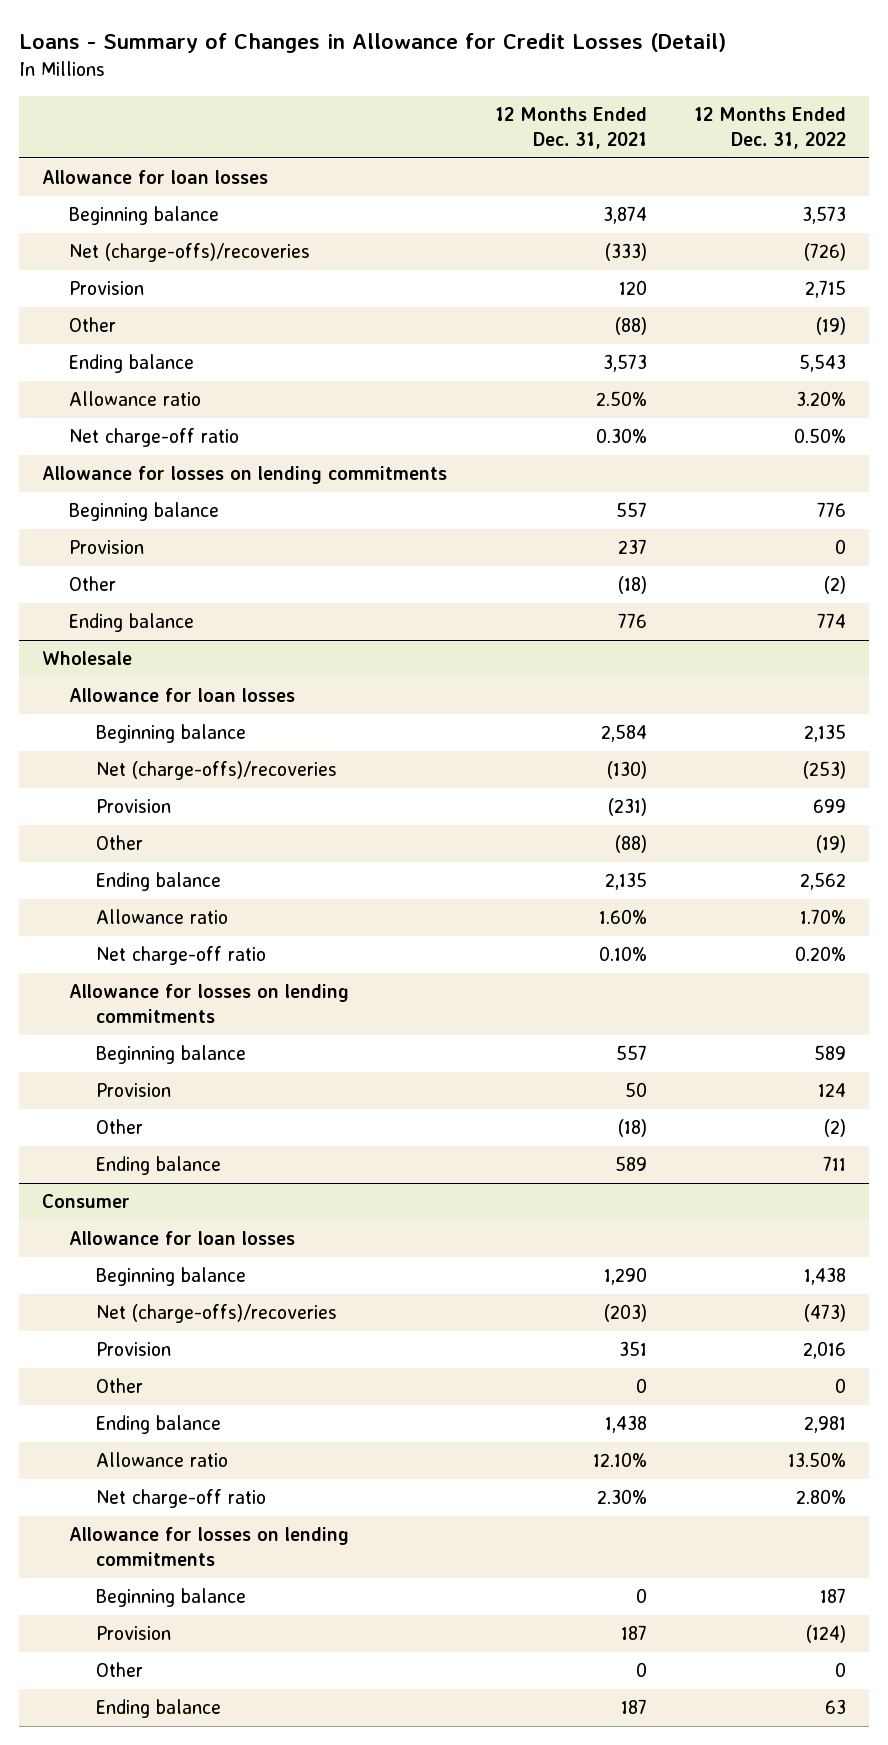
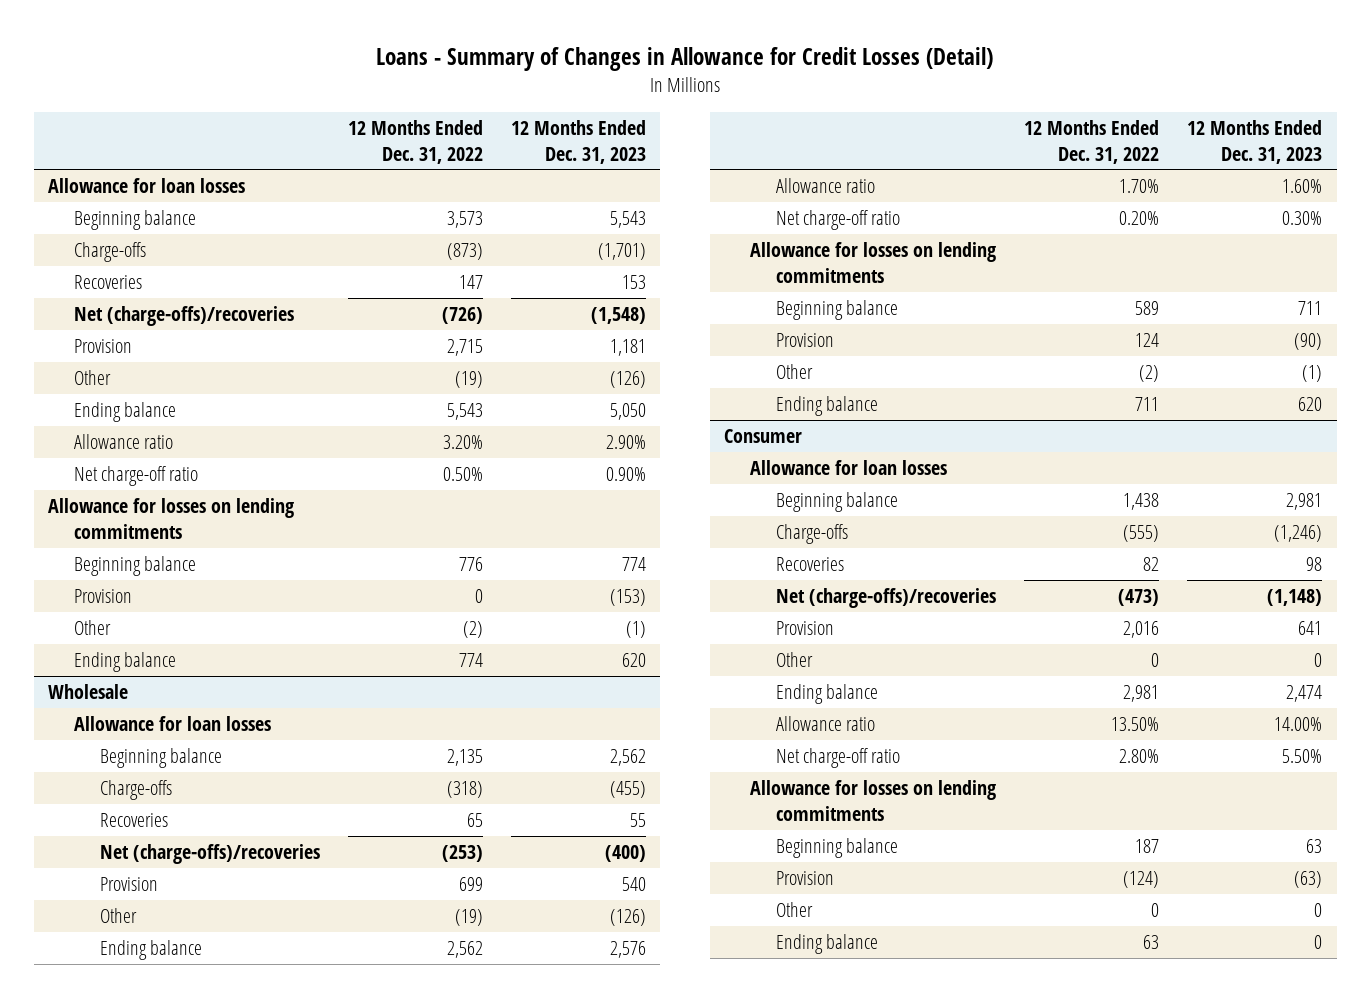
- | 12 Months Ended Dec. 31, 2021 | 12 Months Ended Dec. 31, 2022
+ | 12 Months Ended Dec. 31, 2022 | 12 Months Ended Dec. 31, 2023
+ Charge-offs | (873) | (1,701)
+ Recoveries | 147 | 153
@ Wholesale
+ Charge-offs | (318) | (455)
+ Recoveries | 65 | 55
@ Consumer
+ Charge-offs | (555) | (1,246)
+ Recoveries | 82 | 98

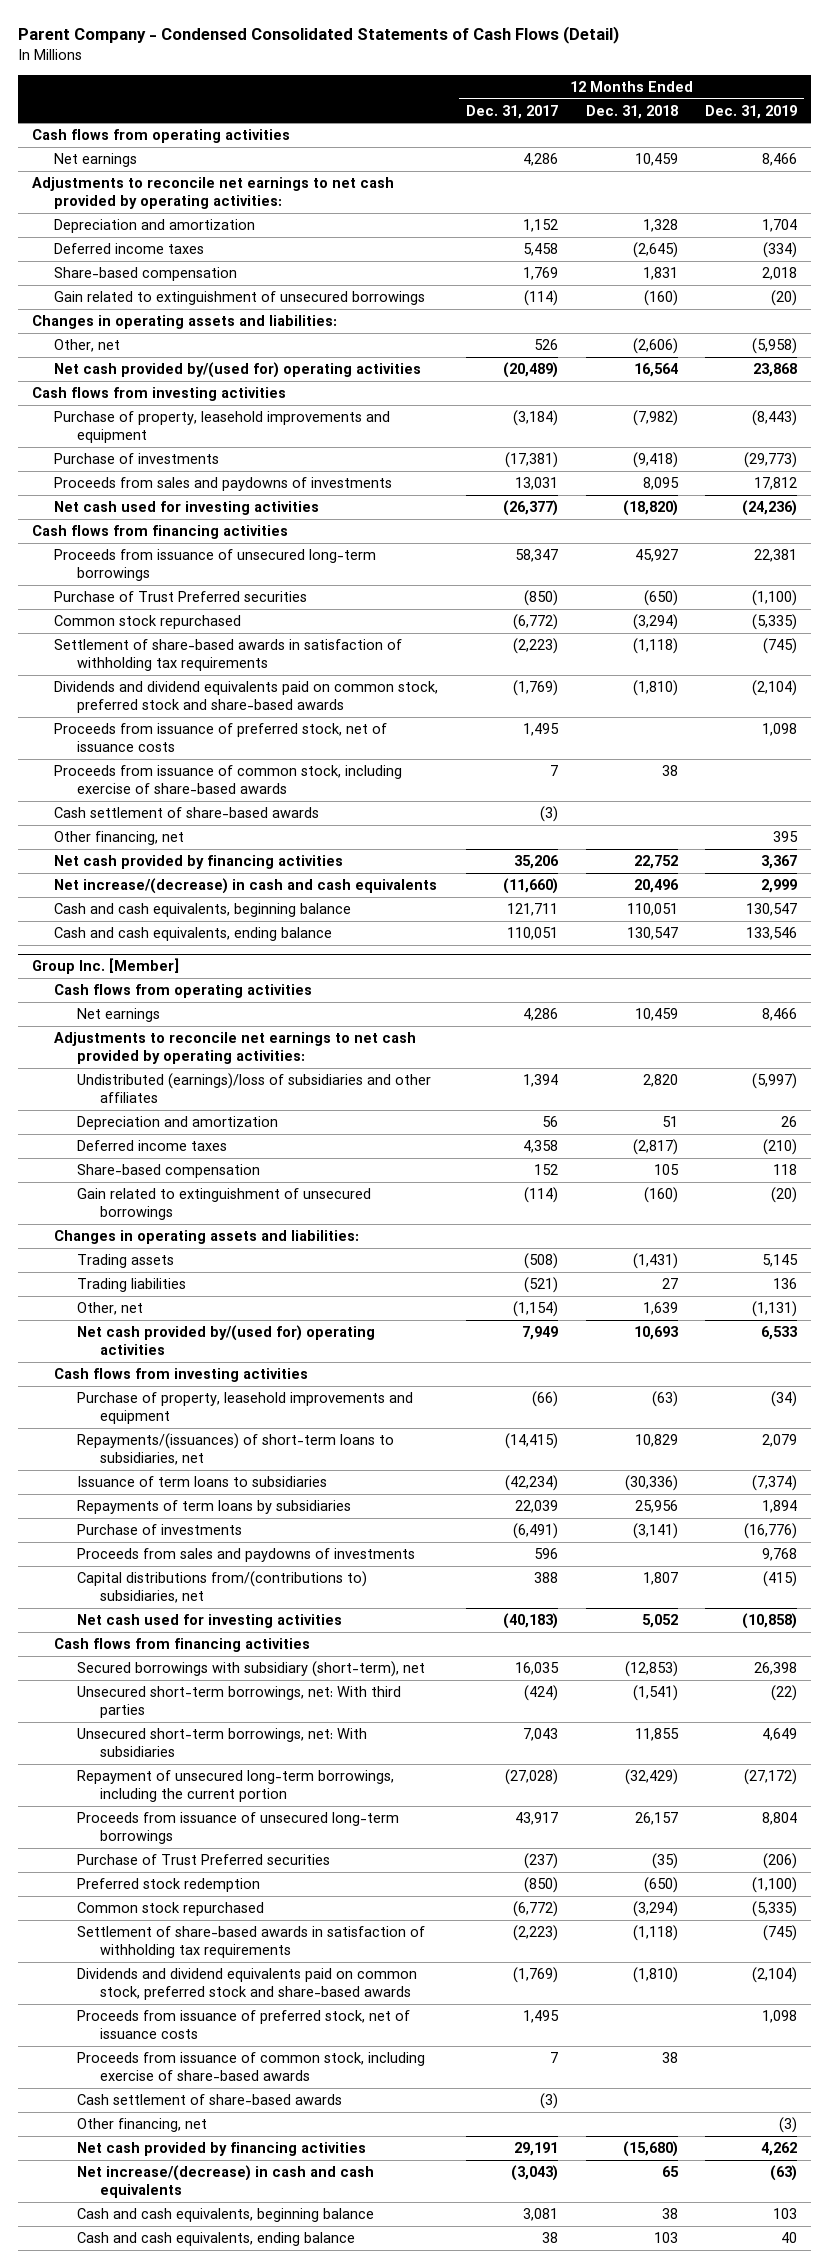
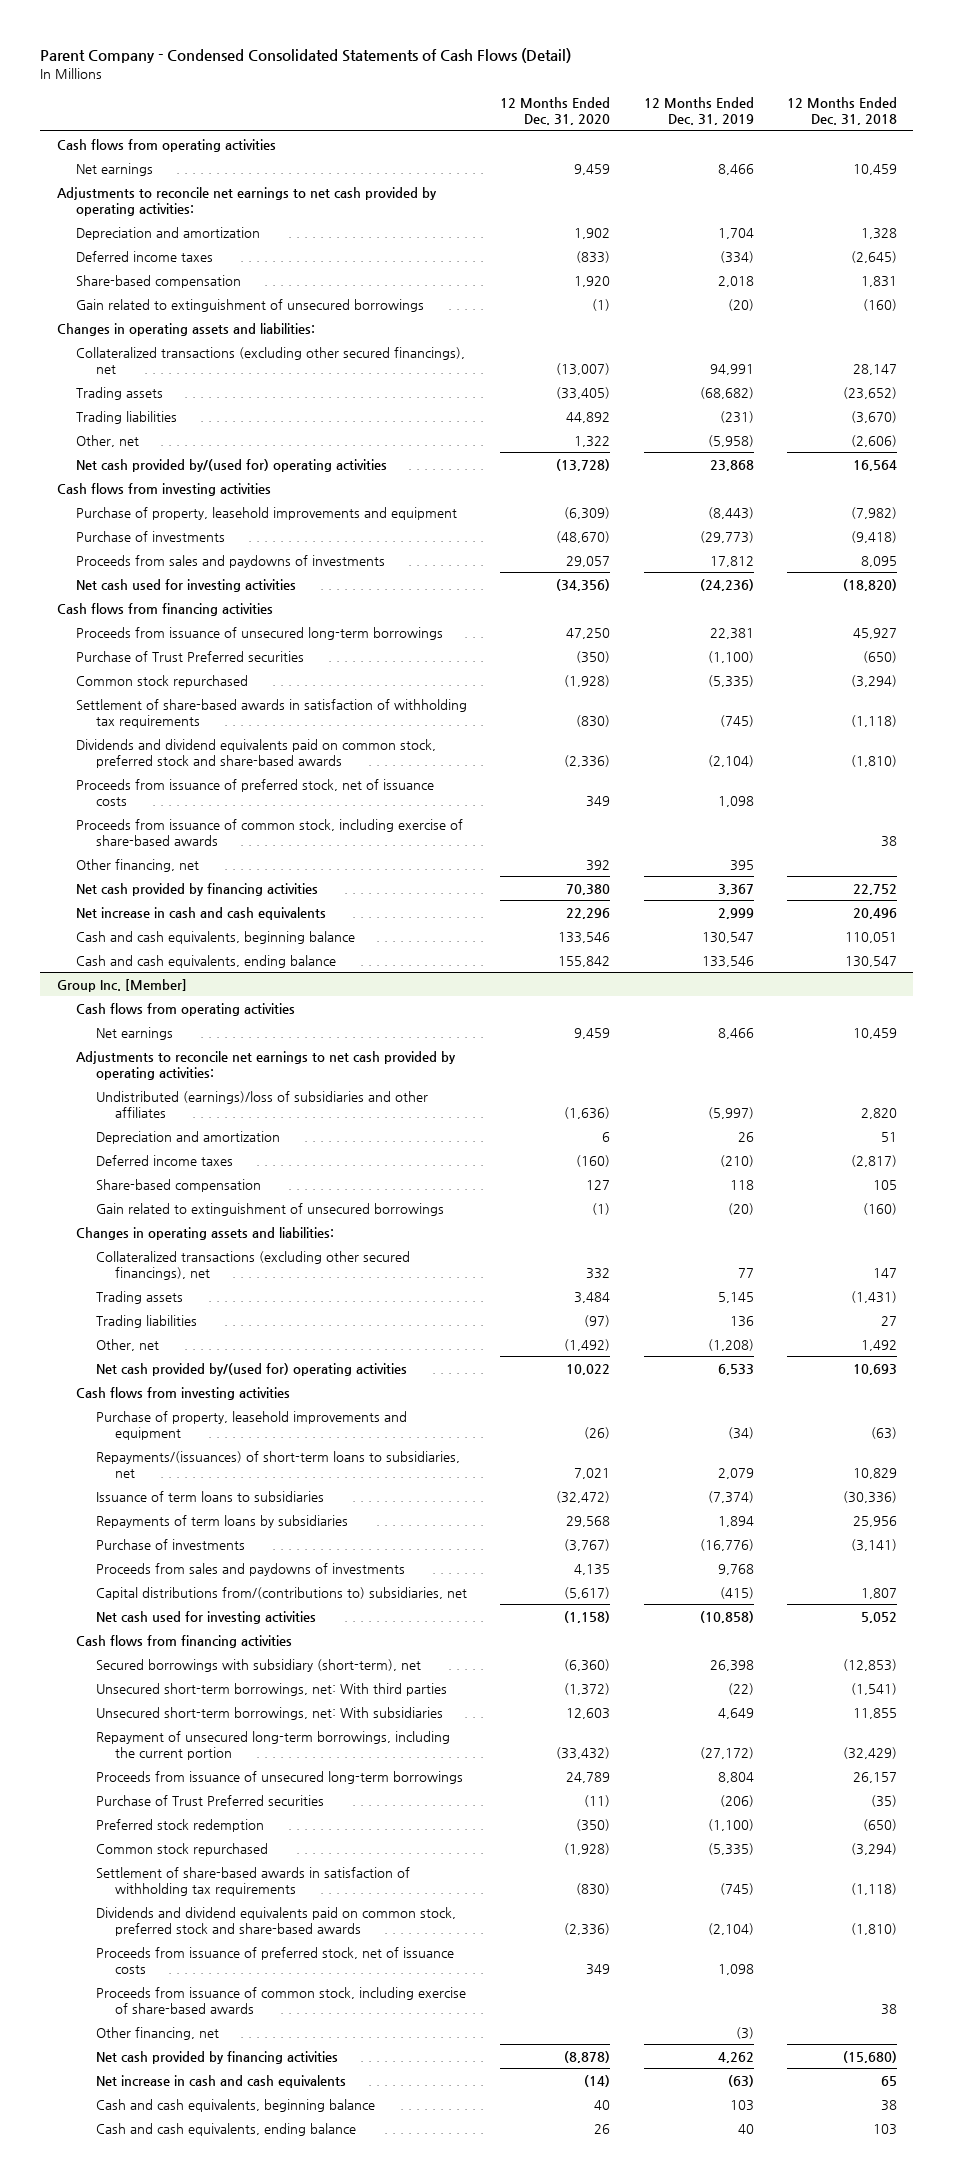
- | 12 Months Ended Dec. 31, 2017 | 12 Months Ended Dec. 31, 2018 | 12 Months Ended Dec. 31, 2019
+ | 12 Months Ended Dec. 31, 2020 | 12 Months Ended Dec. 31, 2019 | 12 Months Ended Dec. 31, 2018
+ Collateralized transactions (excluding other secured financings), net | (13,007) | 94,991 | 28,147
+ Trading assets | (33,405) | (68,682) | (23,652)
+ Trading liabilities | 44,892 | (231) | (3,670)
- Cash settlement of share-based awards | (3) | |
- Net increase/(decrease) in cash and cash equivalents | (11,660) | 20,496 | 2,999
+ Net increase in cash and cash equivalents | 22,296 | 2,999 | 20,496
@ Group Inc. [Member]
+ Collateralized transactions (excluding other secured financings), net | 332 | 77 | 147
- Other, net | (1,154) | 1,639 | (1,131)
+ Other, net | (1,492) | (1,208) | 1,492
- Cash settlement of share-based awards | (3) | |
- Net increase/(decrease) in cash and cash equivalents | (3,043) | 65 | (63)
+ Net increase in cash and cash equivalents | (14) | (63) | 65

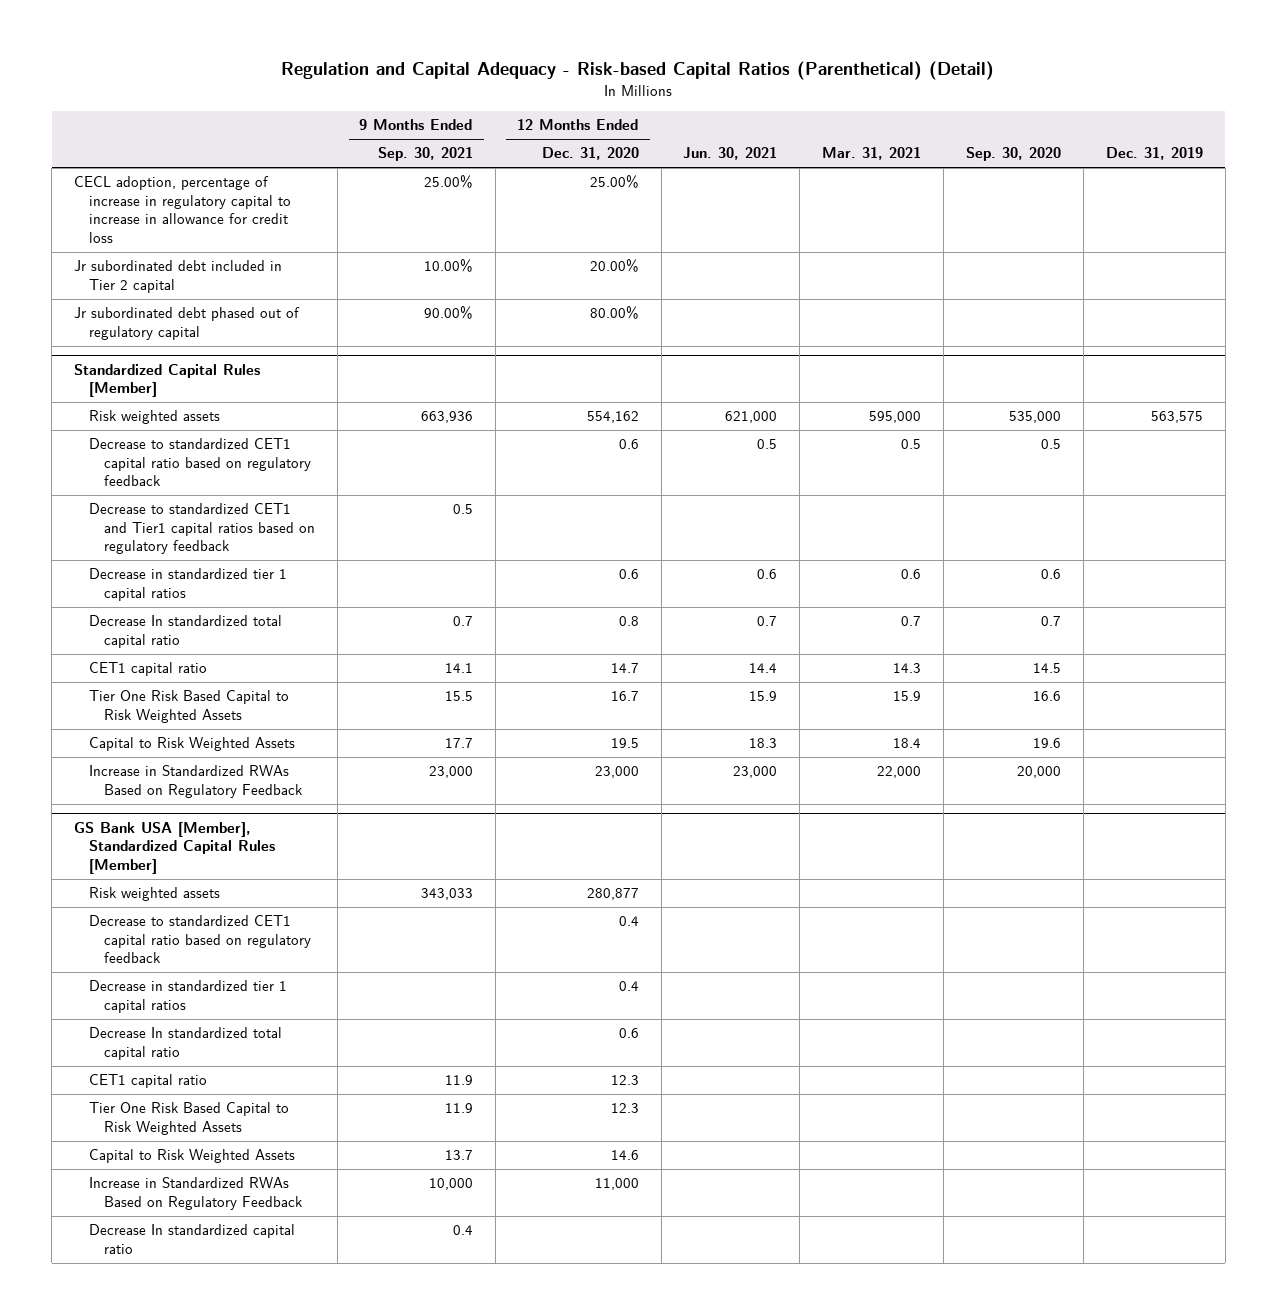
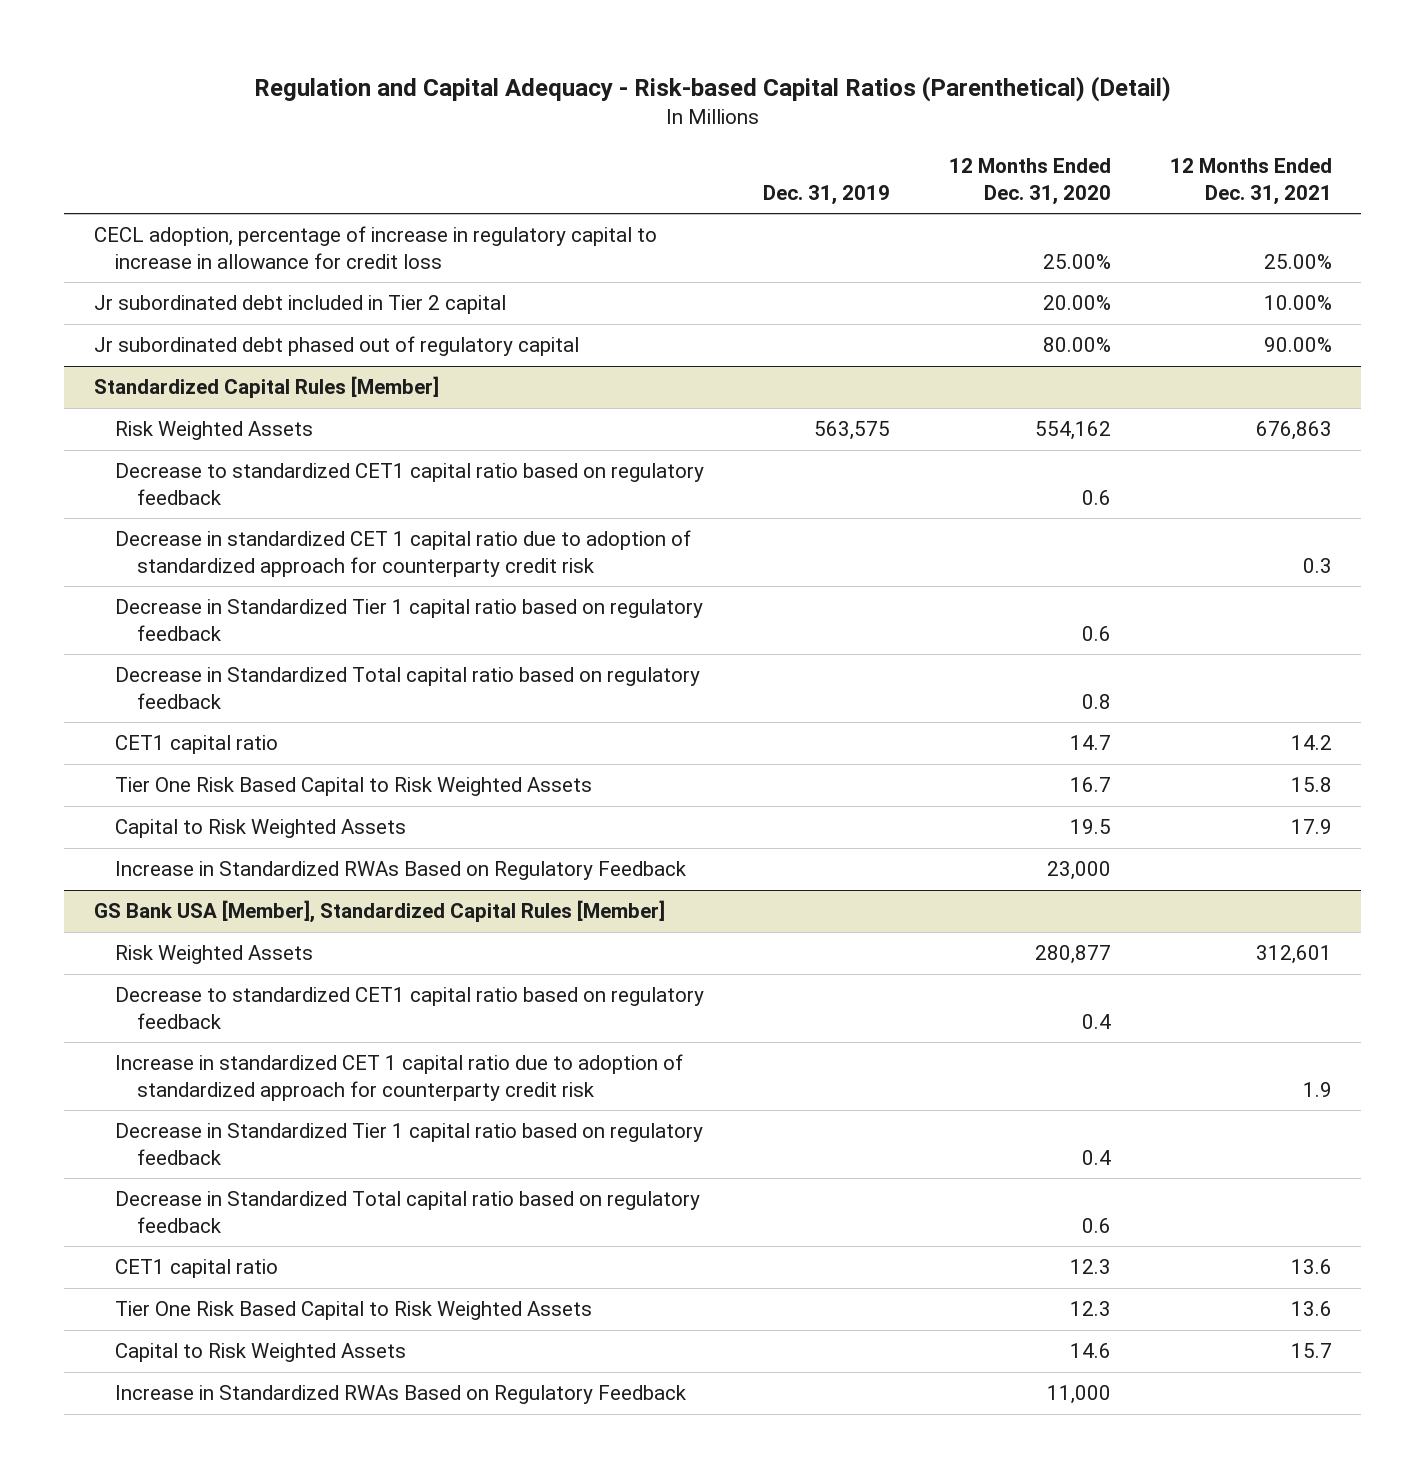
- | 9 Months Ended Sep. 30, 2021 | 12 Months Ended Dec. 31, 2020 | Jun. 30, 2021 | Mar. 31, 2021 | Sep. 30, 2020 | Dec. 31, 2019
+ | Dec. 31, 2019 | 12 Months Ended Dec. 31, 2020 | 12 Months Ended Dec. 31, 2021
@ Standardized Capital Rules [Member]
- Risk weighted assets | 663,936 | 554,162 | 621,000 | 595,000 | 535,000 | 563,575
+ Risk Weighted Assets | 563,575 | 554,162 | 676,863
- Decrease to standardized CET1 and Tier1 capital ratios based on regulatory feedback | 0.5 | | | | |
- Decrease in standardized tier 1 capital ratios | | 0.6 | 0.6 | 0.6 | 0.6 |
- Decrease In standardized total capital ratio | 0.7 | 0.8 | 0.7 | 0.7 | 0.7 |
+ Decrease in standardized CET 1 capital ratio due to adoption of standardized approach for counterparty credit risk | | | 0.3
+ Decrease in Standardized Tier 1 capital ratio based on regulatory feedback | | 0.6 |
+ Decrease in Standardized Total capital ratio based on regulatory feedback | | 0.8 |
@ GS Bank USA [Member], Standardized Capital Rules [Member]
- Risk weighted assets | 343,033 | 280,877 | | | |
+ Risk Weighted Assets | | 280,877 | 312,601
- Decrease in standardized tier 1 capital ratios | | 0.4 | | | |
- Decrease In standardized total capital ratio | | 0.6 | | | |
+ Increase in standardized CET 1 capital ratio due to adoption of standardized approach for counterparty credit risk | | | 1.9
+ Decrease in Standardized Tier 1 capital ratio based on regulatory feedback | | 0.4 |
+ Decrease in Standardized Total capital ratio based on regulatory feedback | | 0.6 |
- Decrease In standardized capital ratio | 0.4 | | | | |

